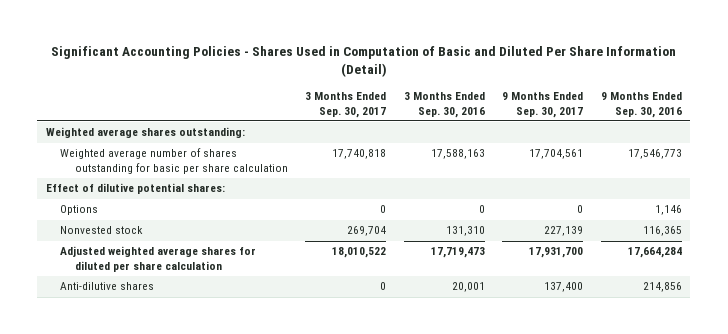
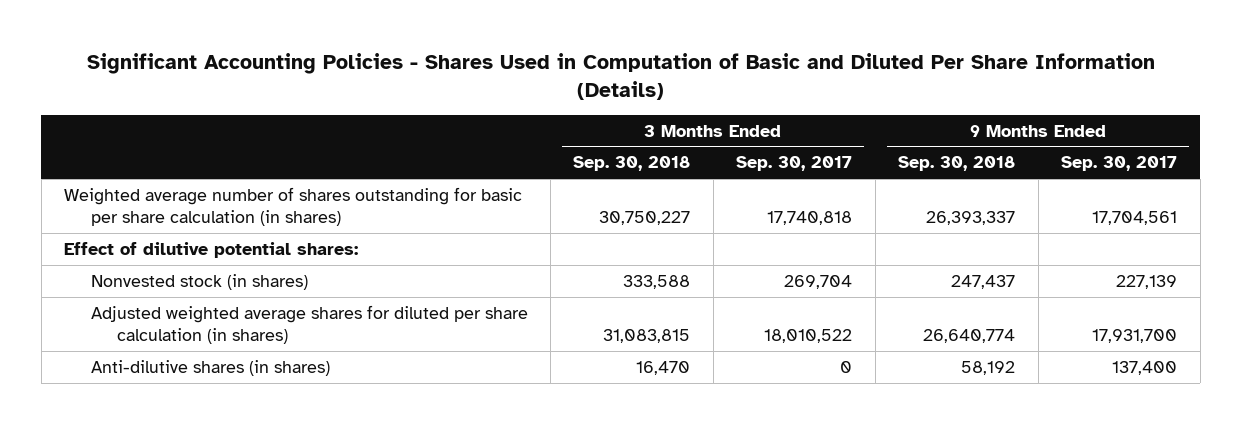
- Significant Accounting Policies - Shares Used in Computation of Basic and Diluted Per Share Information (Detail)
+ Significant Accounting Policies - Shares Used in Computation of Basic and Diluted Per Share Information (Details)
- | 3 Months Ended Sep. 30, 2017 | 3 Months Ended Sep. 30, 2016 | 9 Months Ended Sep. 30, 2017 | 9 Months Ended Sep. 30, 2016
+ | 3 Months Ended Sep. 30, 2018 | 3 Months Ended Sep. 30, 2017 | 9 Months Ended Sep. 30, 2018 | 9 Months Ended Sep. 30, 2017
- Weighted average shares outstanding:
- Weighted average number of shares outstanding for basic per share calculation | 17,740,818 | 17,588,163 | 17,704,561 | 17,546,773
+ Weighted average number of shares outstanding for basic per share calculation (in shares) | 30,750,227 | 17,740,818 | 26,393,337 | 17,704,561
- Options | 0 | 0 | 0 | 1,146
- Nonvested stock | 269,704 | 131,310 | 227,139 | 116,365
- Adjusted weighted average shares for diluted per share calculation | 18,010,522 | 17,719,473 | 17,931,700 | 17,664,284
- Anti-dilutive shares | 0 | 20,001 | 137,400 | 214,856
+ Nonvested stock (in shares) | 333,588 | 269,704 | 247,437 | 227,139
+ Adjusted weighted average shares for diluted per share calculation (in shares) | 31,083,815 | 18,010,522 | 26,640,774 | 17,931,700
+ Anti-dilutive shares (in shares) | 16,470 | 0 | 58,192 | 137,400

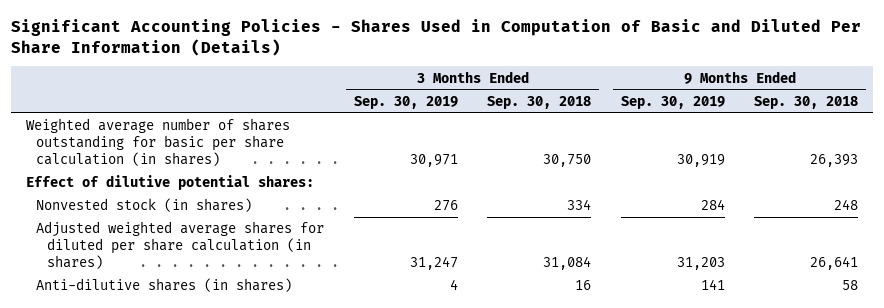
- | 3 Months Ended Sep. 30, 2018 | 3 Months Ended Sep. 30, 2017 | 9 Months Ended Sep. 30, 2018 | 9 Months Ended Sep. 30, 2017
+ | 3 Months Ended Sep. 30, 2019 | 3 Months Ended Sep. 30, 2018 | 9 Months Ended Sep. 30, 2019 | 9 Months Ended Sep. 30, 2018
- Weighted average number of shares outstanding for basic per share calculation (in shares) | 30,750,227 | 17,740,818 | 26,393,337 | 17,704,561
+ Weighted average number of shares outstanding for basic per share calculation (in shares) | 30,971 | 30,750 | 30,919 | 26,393
- Nonvested stock (in shares) | 333,588 | 269,704 | 247,437 | 227,139
- Adjusted weighted average shares for diluted per share calculation (in shares) | 31,083,815 | 18,010,522 | 26,640,774 | 17,931,700
- Anti-dilutive shares (in shares) | 16,470 | 0 | 58,192 | 137,400
+ Nonvested stock (in shares) | 276 | 334 | 284 | 248
+ Adjusted weighted average shares for diluted per share calculation (in shares) | 31,247 | 31,084 | 31,203 | 26,641
+ Anti-dilutive shares (in shares) | 4 | 16 | 141 | 58

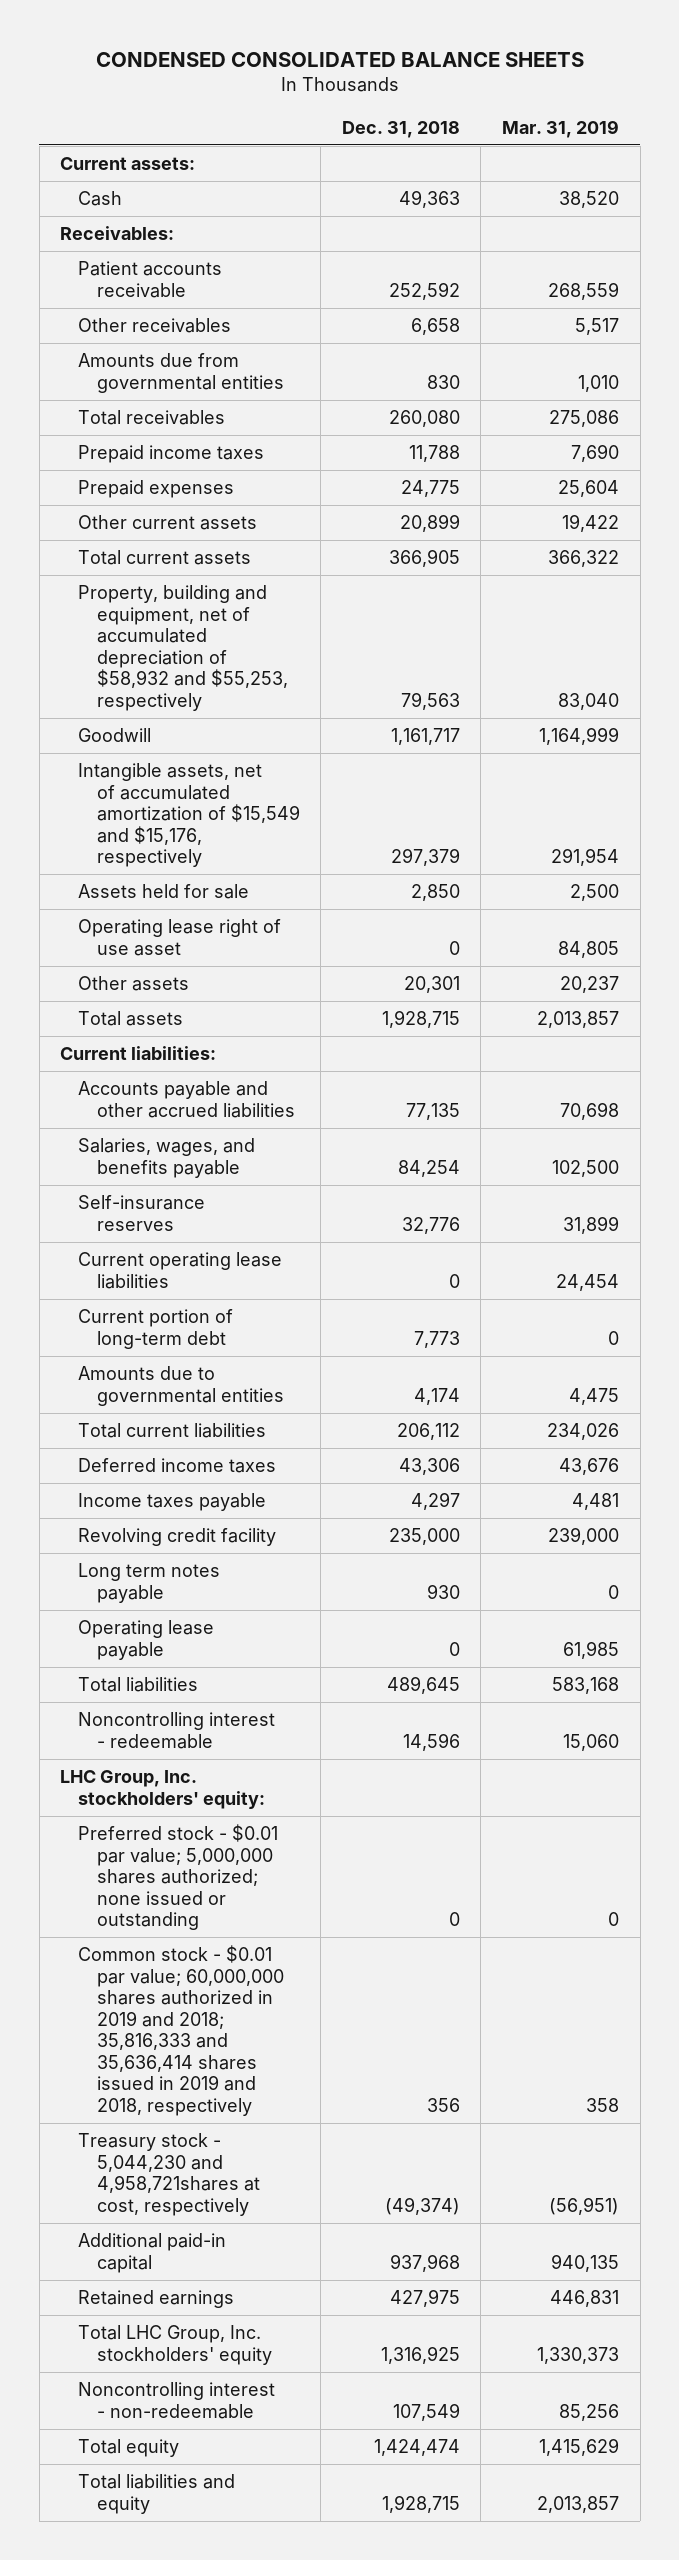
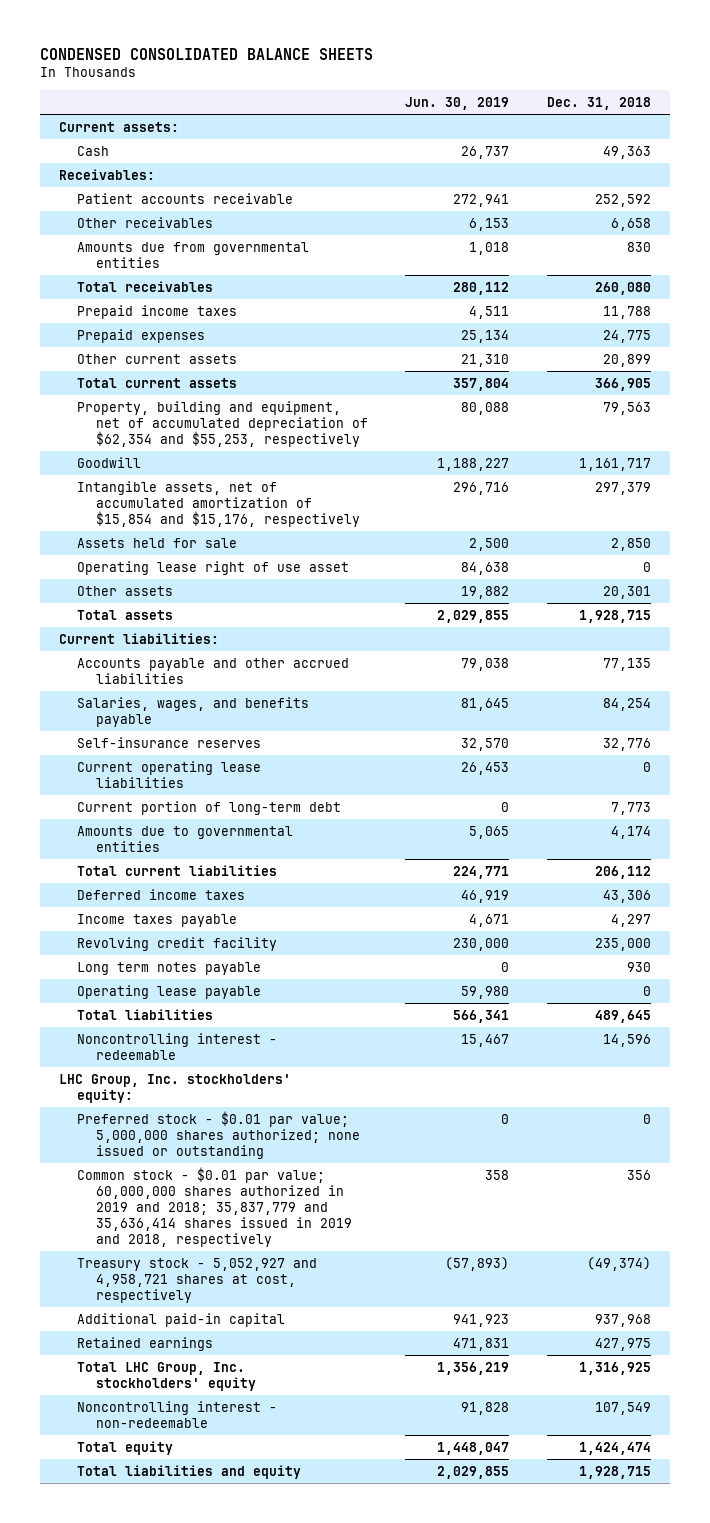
- | Dec. 31, 2018 | Mar. 31, 2019
+ | Jun. 30, 2019 | Dec. 31, 2018
- Property, building and equipment, net of accumulated depreciation of $58,932 and $55,253, respectively | 79,563 | 83,040
+ Property, building and equipment, net of accumulated depreciation of $62,354 and $55,253, respectively | 80,088 | 79,563
- Intangible assets, net of accumulated amortization of $15,549 and $15,176, respectively | 297,379 | 291,954
+ Intangible assets, net of accumulated amortization of $15,854 and $15,176, respectively | 296,716 | 297,379
- Common stock - $0.01 par value; 60,000,000 shares authorized in 2019 and 2018; 35,816,333 and 35,636,414 shares issued in 2019 and 2018, respectively | 356 | 358
- Treasury stock - 5,044,230 and 4,958,721shares at cost, respectively | (49,374) | (56,951)
+ Common stock - $0.01 par value; 60,000,000 shares authorized in 2019 and 2018; 35,837,779 and 35,636,414 shares issued in 2019 and 2018, respectively | 358 | 356
+ Treasury stock - 5,052,927 and 4,958,721 shares at cost, respectively | (57,893) | (49,374)

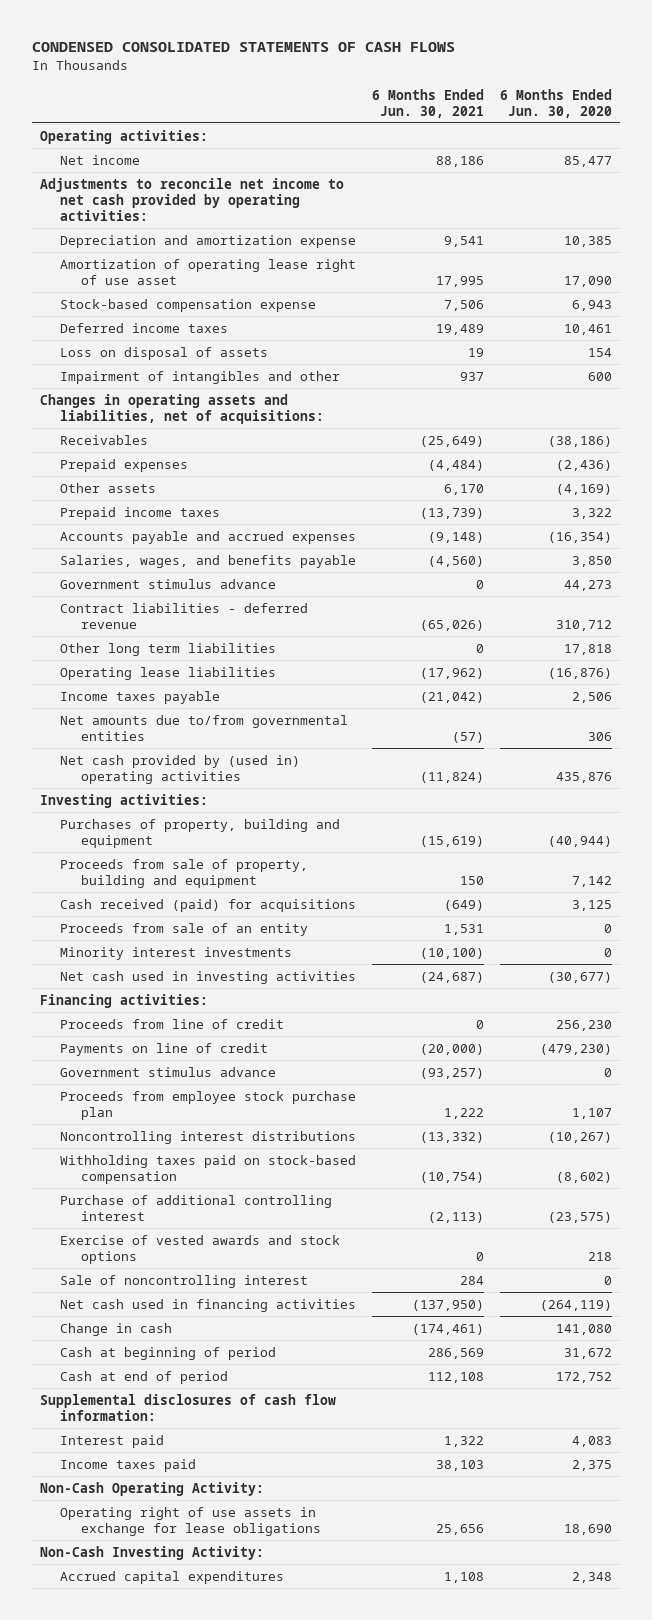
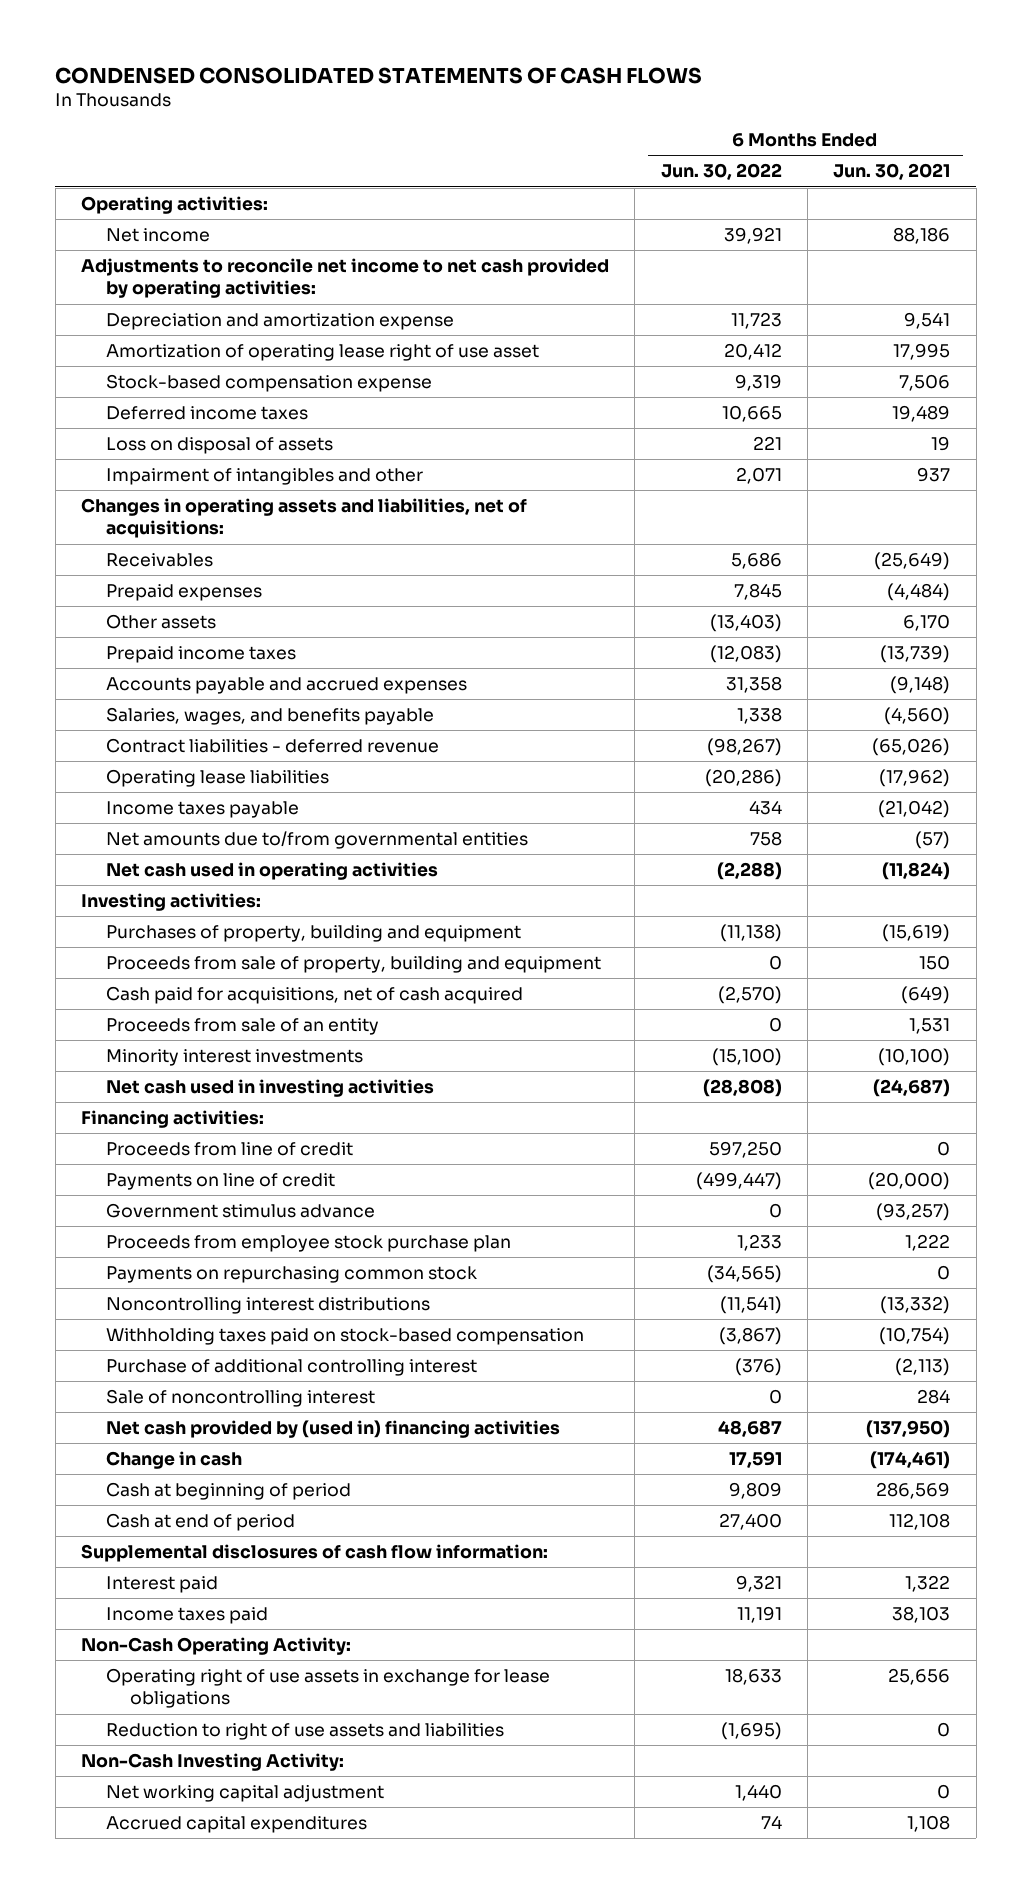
- | 6 Months Ended Jun. 30, 2021 | 6 Months Ended Jun. 30, 2020
+ | 6 Months Ended Jun. 30, 2022 | 6 Months Ended Jun. 30, 2021
- Government stimulus advance | 0 | 44,273
- Other long term liabilities | 0 | 17,818
- Net cash provided by (used in) operating activities | (11,824) | 435,876
+ Net cash used in operating activities | (2,288) | (11,824)
- Cash received (paid) for acquisitions | (649) | 3,125
+ Cash paid for acquisitions, net of cash acquired | (2,570) | (649)
+ Payments on repurchasing common stock | (34,565) | 0
- Exercise of vested awards and stock options | 0 | 218
- Net cash used in financing activities | (137,950) | (264,119)
+ Net cash provided by (used in) financing activities | 48,687 | (137,950)
+ Reduction to right of use assets and liabilities | (1,695) | 0
+ Net working capital adjustment | 1,440 | 0

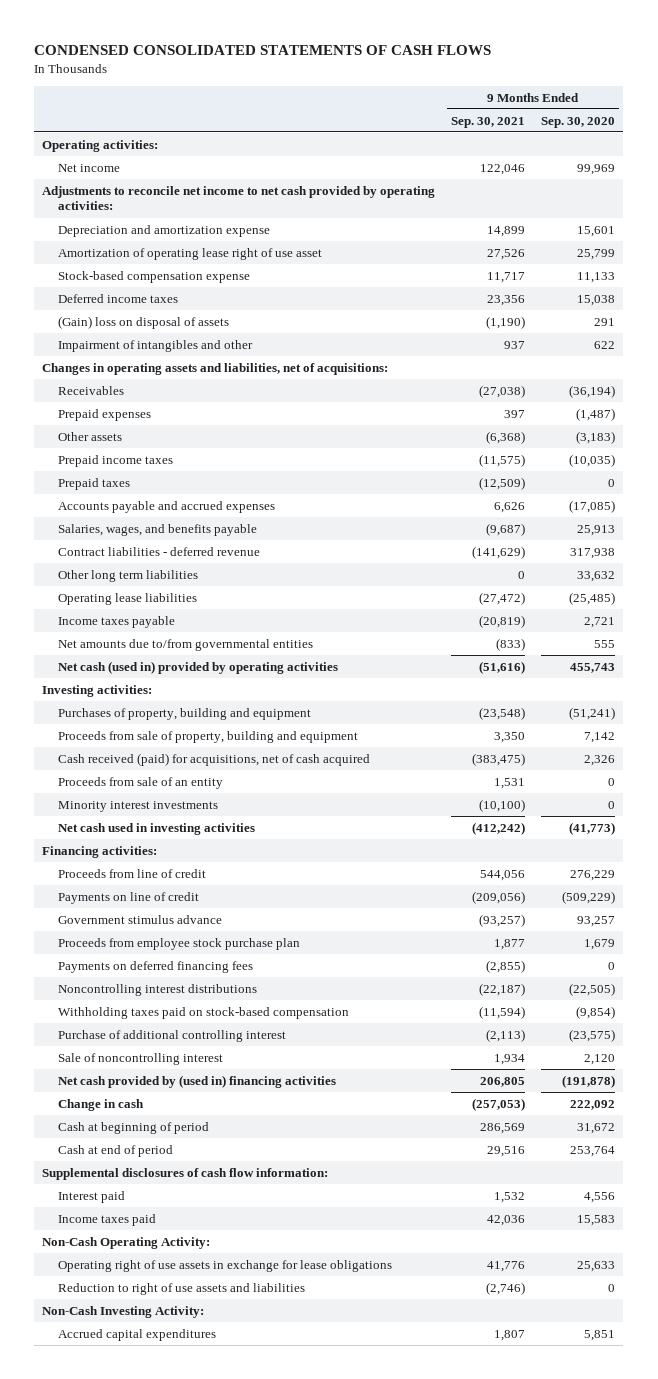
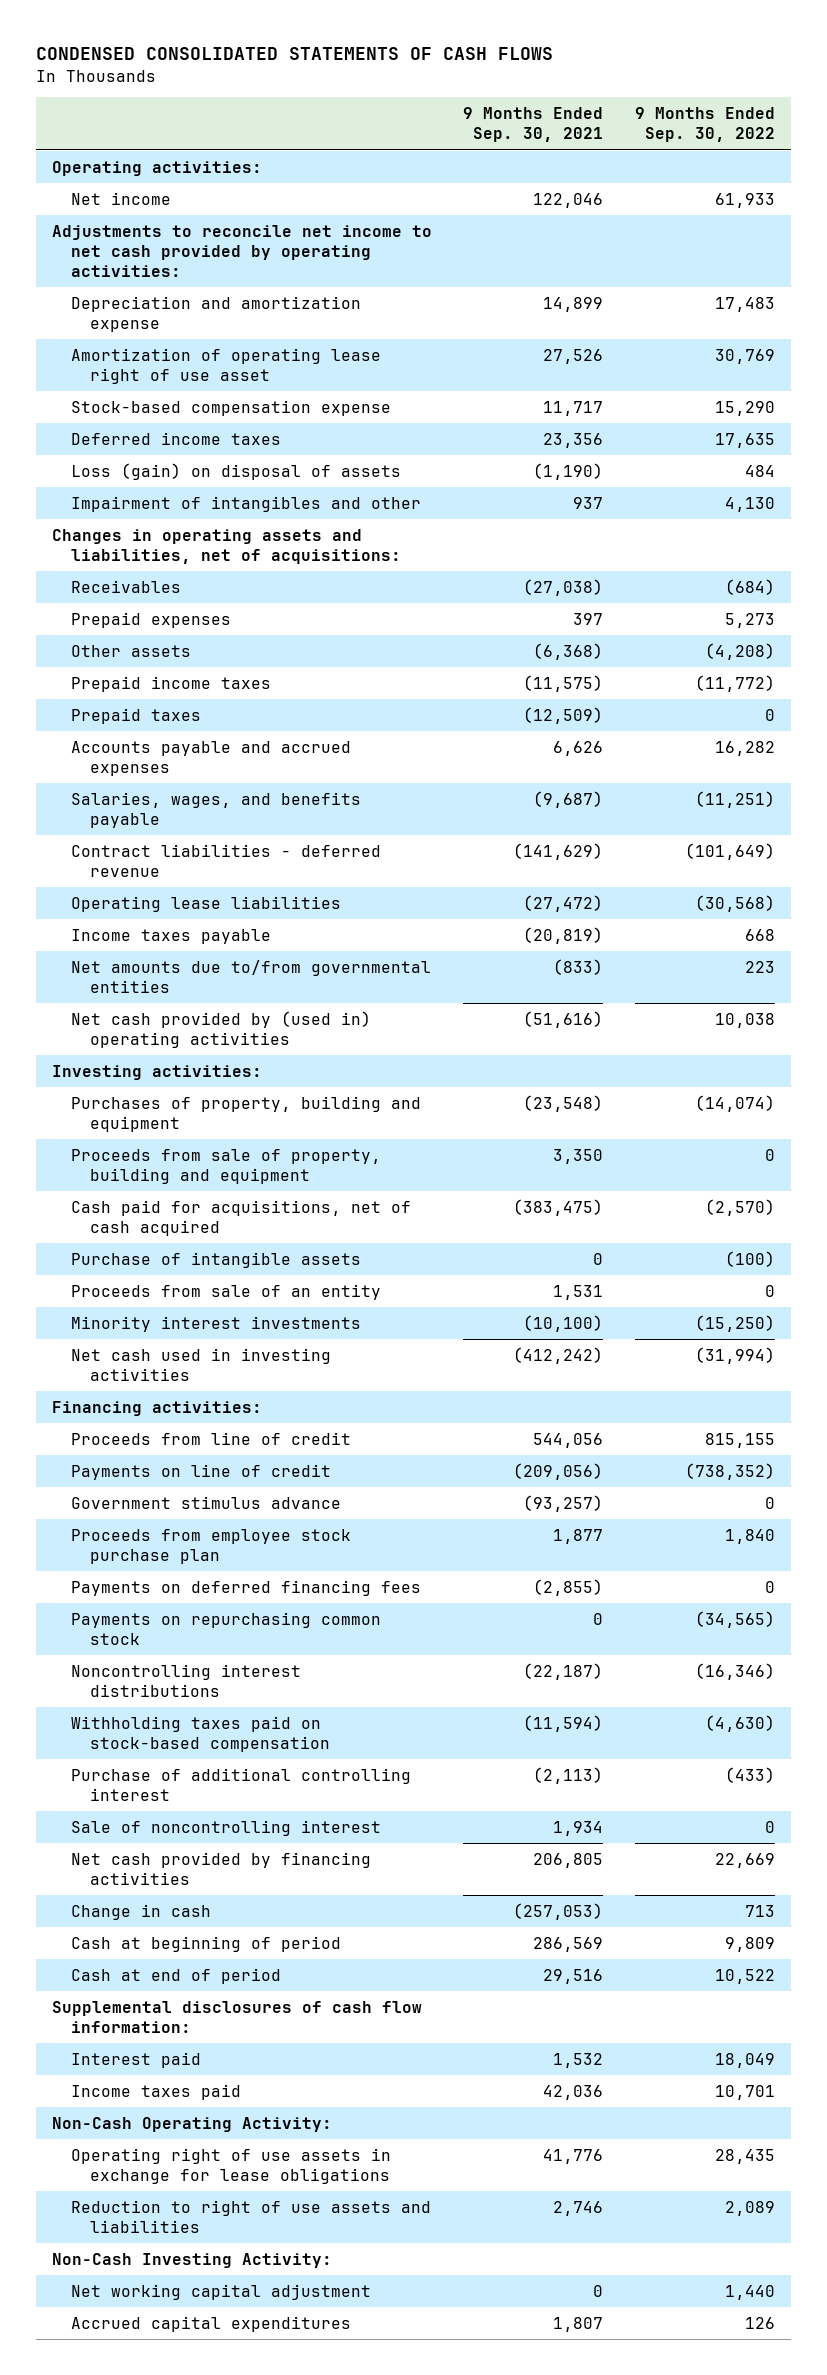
- | 9 Months Ended Sep. 30, 2021 | 9 Months Ended Sep. 30, 2020
+ | 9 Months Ended Sep. 30, 2021 | 9 Months Ended Sep. 30, 2022
- (Gain) loss on disposal of assets | (1,190) | 291
+ Loss (gain) on disposal of assets | (1,190) | 484
- Other long term liabilities | 0 | 33,632
- Net cash (used in) provided by operating activities | (51,616) | 455,743
+ Net cash provided by (used in) operating activities | (51,616) | 10,038
- Cash received (paid) for acquisitions, net of cash acquired | (383,475) | 2,326
+ Cash paid for acquisitions, net of cash acquired | (383,475) | (2,570)
+ Purchase of intangible assets | 0 | (100)
+ Payments on repurchasing common stock | 0 | (34,565)
- Net cash provided by (used in) financing activities | 206,805 | (191,878)
+ Net cash provided by financing activities | 206,805 | 22,669
- Reduction to right of use assets and liabilities | (2,746) | 0
+ Reduction to right of use assets and liabilities | 2,746 | 2,089
+ Net working capital adjustment | 0 | 1,440

